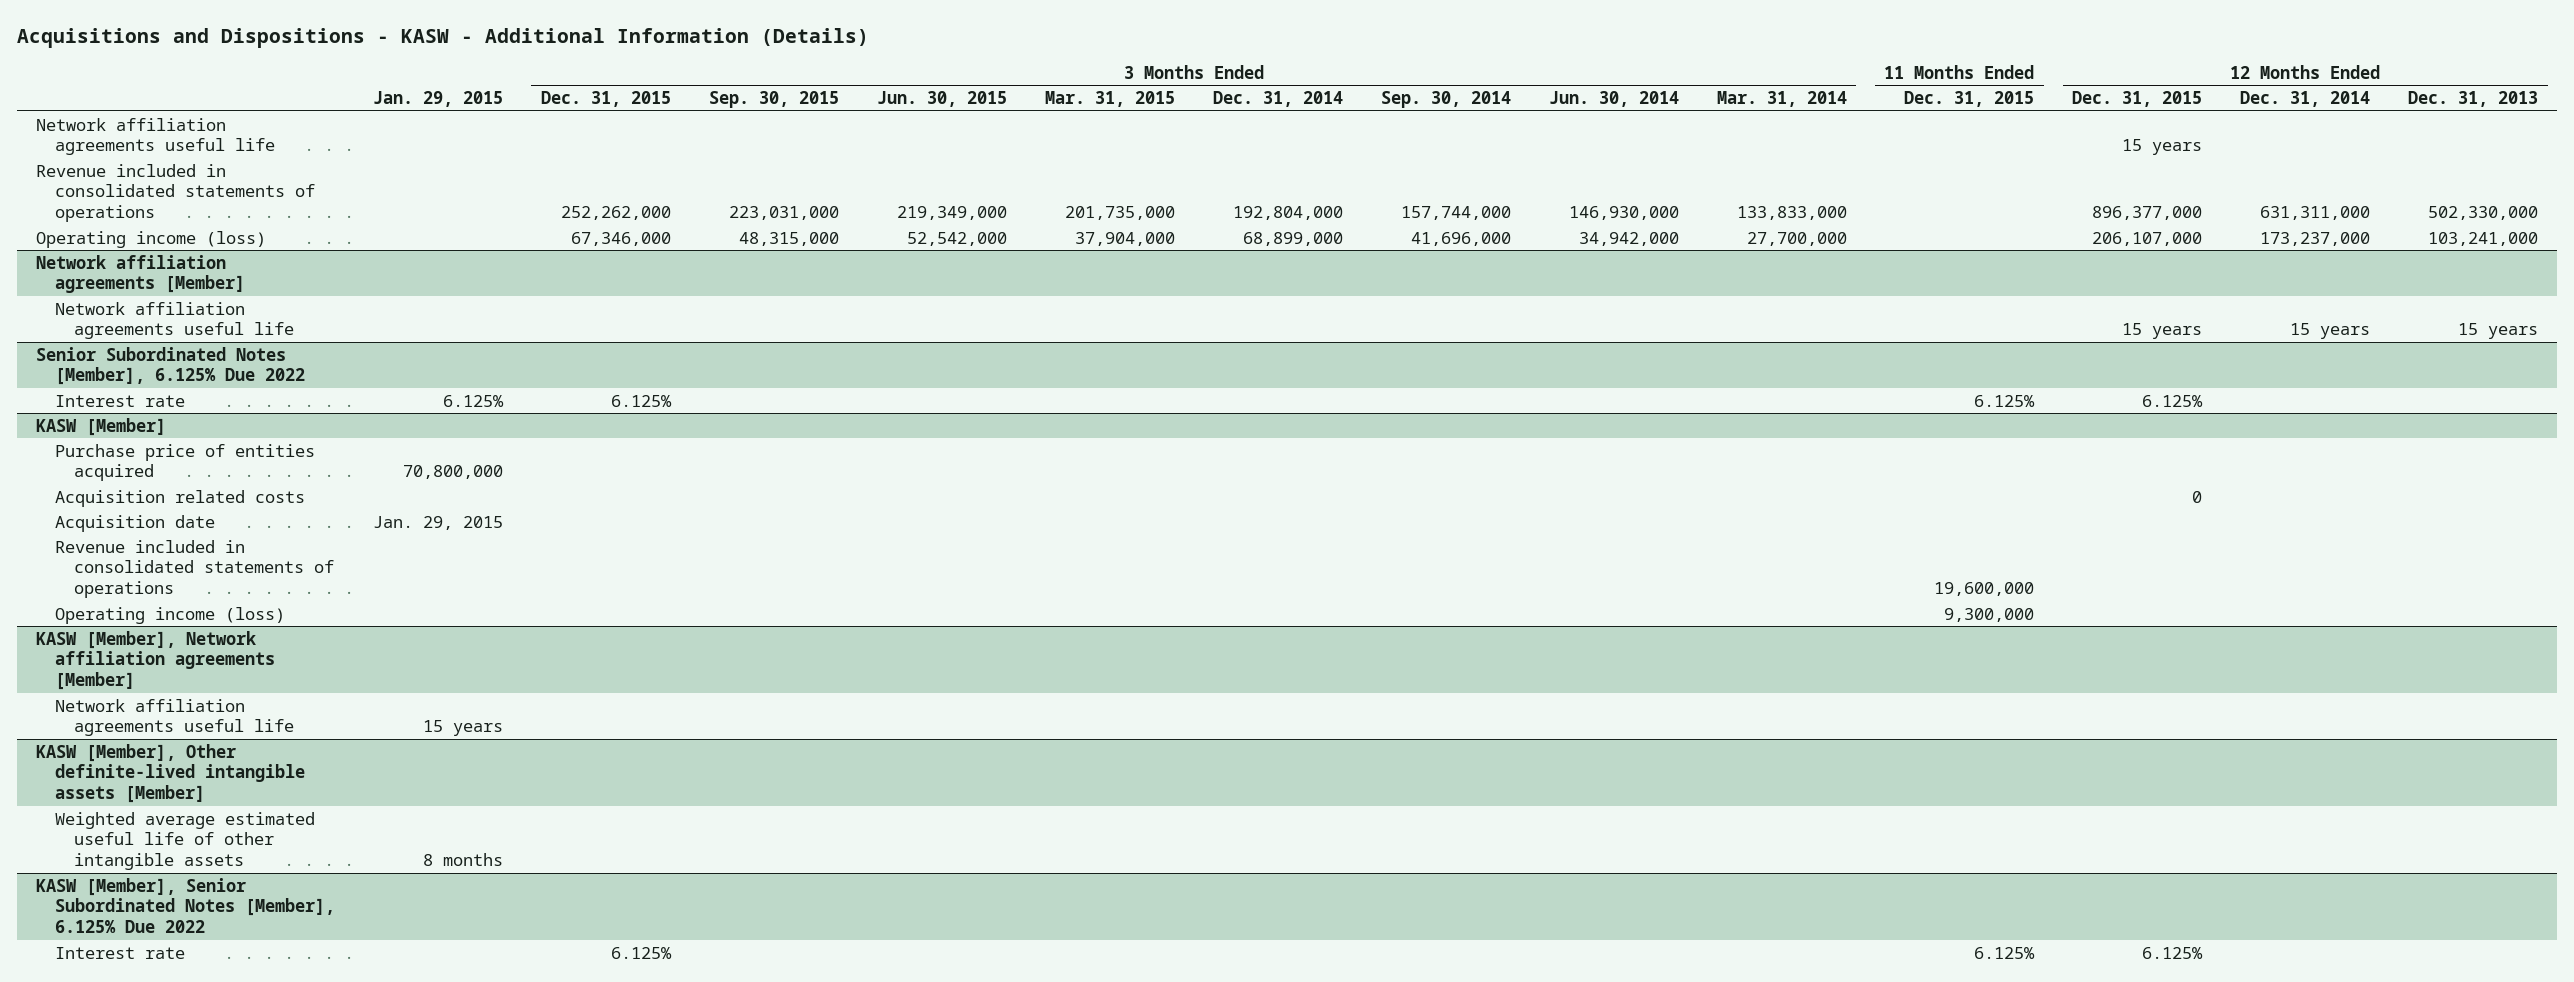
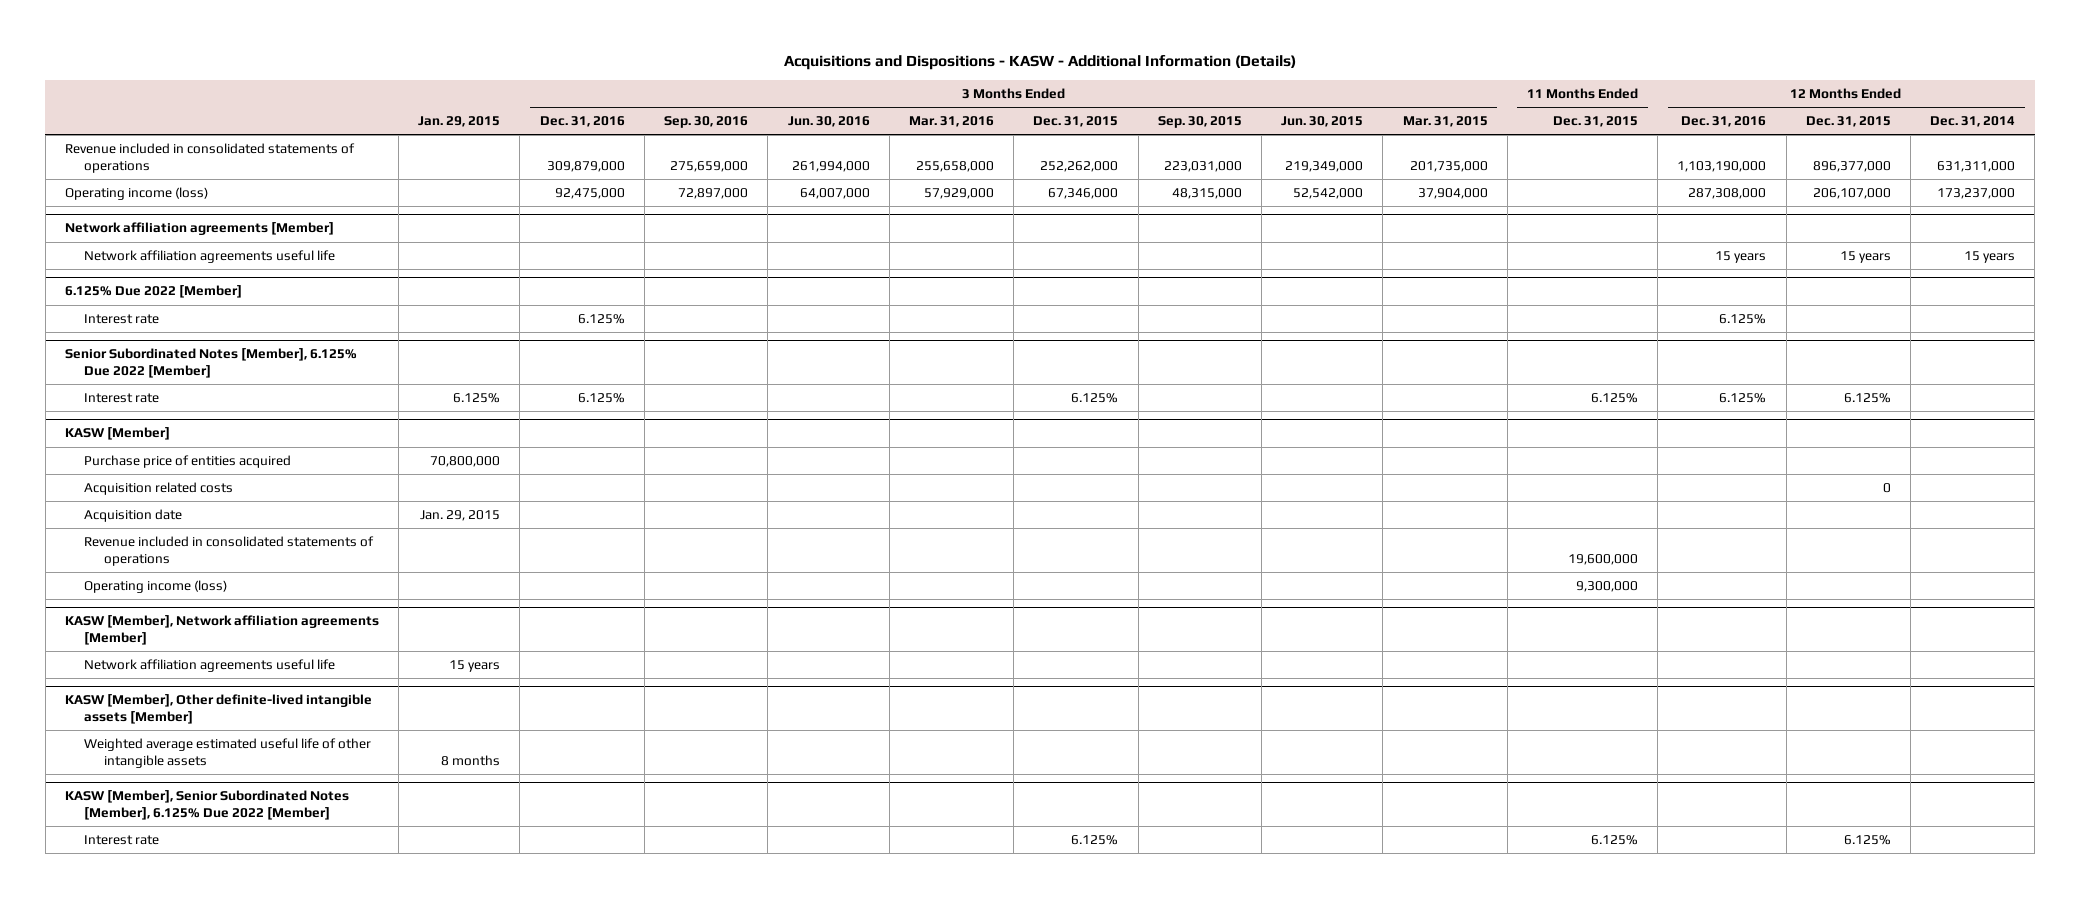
- | Jan. 29, 2015 | 3 Months Ended Dec. 31, 2015 | 3 Months Ended Sep. 30, 2015 | 3 Months Ended Jun. 30, 2015 | 3 Months Ended Mar. 31, 2015 | 3 Months Ended Dec. 31, 2014 | 3 Months Ended Sep. 30, 2014 | 3 Months Ended Jun. 30, 2014 | 3 Months Ended Mar. 31, 2014 | 11 Months Ended Dec. 31, 2015 | 12 Months Ended Dec. 31, 2015 | 12 Months Ended Dec. 31, 2014 | 12 Months Ended Dec. 31, 2013
+ | Jan. 29, 2015 | 3 Months Ended Dec. 31, 2016 | 3 Months Ended Sep. 30, 2016 | 3 Months Ended Jun. 30, 2016 | 3 Months Ended Mar. 31, 2016 | 3 Months Ended Dec. 31, 2015 | 3 Months Ended Sep. 30, 2015 | 3 Months Ended Jun. 30, 2015 | 3 Months Ended Mar. 31, 2015 | 11 Months Ended Dec. 31, 2015 | 12 Months Ended Dec. 31, 2016 | 12 Months Ended Dec. 31, 2015 | 12 Months Ended Dec. 31, 2014
- Network affiliation agreements useful life | | | | | | | | | | | 15 years | |
- Senior Subordinated Notes [Member], 6.125% Due 2022
+ 6.125% Due 2022 [Member]
+ Interest rate | | 6.125% | | | | | | | | | 6.125% | |
+ Senior Subordinated Notes [Member], 6.125% Due 2022 [Member]
- KASW [Member], Senior Subordinated Notes [Member], 6.125% Due 2022
+ KASW [Member], Senior Subordinated Notes [Member], 6.125% Due 2022 [Member]

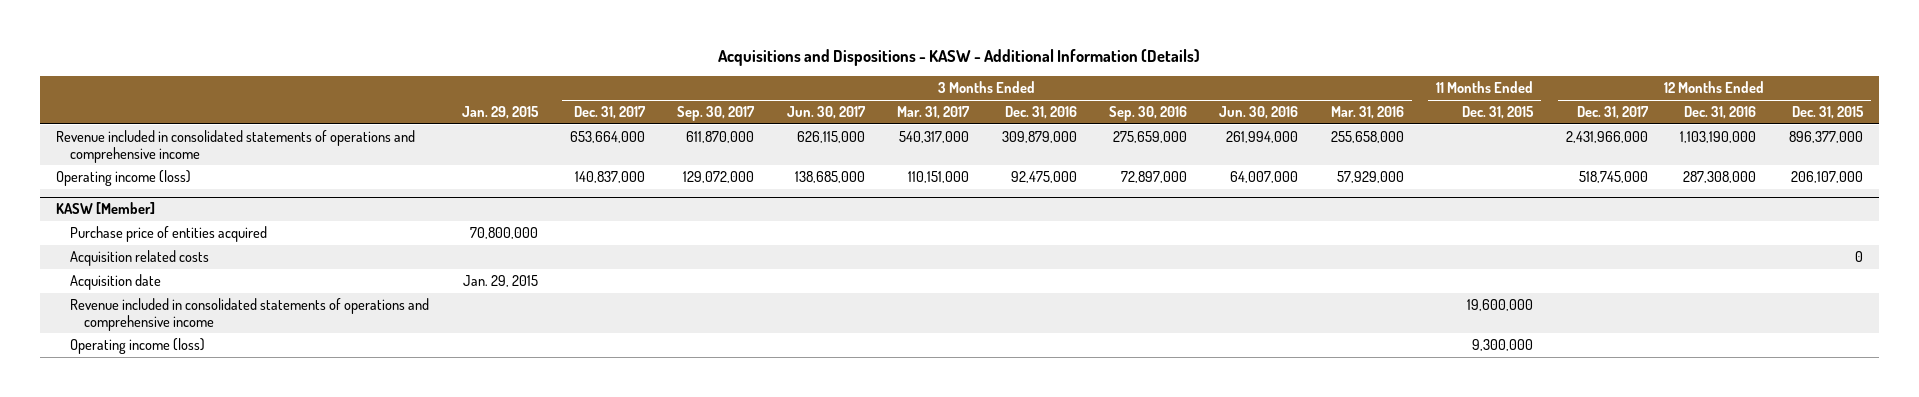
- | Jan. 29, 2015 | 3 Months Ended Dec. 31, 2016 | 3 Months Ended Sep. 30, 2016 | 3 Months Ended Jun. 30, 2016 | 3 Months Ended Mar. 31, 2016 | 3 Months Ended Dec. 31, 2015 | 3 Months Ended Sep. 30, 2015 | 3 Months Ended Jun. 30, 2015 | 3 Months Ended Mar. 31, 2015 | 11 Months Ended Dec. 31, 2015 | 12 Months Ended Dec. 31, 2016 | 12 Months Ended Dec. 31, 2015 | 12 Months Ended Dec. 31, 2014
+ | Jan. 29, 2015 | 3 Months Ended Dec. 31, 2017 | 3 Months Ended Sep. 30, 2017 | 3 Months Ended Jun. 30, 2017 | 3 Months Ended Mar. 31, 2017 | 3 Months Ended Dec. 31, 2016 | 3 Months Ended Sep. 30, 2016 | 3 Months Ended Jun. 30, 2016 | 3 Months Ended Mar. 31, 2016 | 11 Months Ended Dec. 31, 2015 | 12 Months Ended Dec. 31, 2017 | 12 Months Ended Dec. 31, 2016 | 12 Months Ended Dec. 31, 2015
- Revenue included in consolidated statements of operations | | 309,879,000 | 275,659,000 | 261,994,000 | 255,658,000 | 252,262,000 | 223,031,000 | 219,349,000 | 201,735,000 | | 1,103,190,000 | 896,377,000 | 631,311,000
+ Revenue included in consolidated statements of operations and comprehensive income | | 653,664,000 | 611,870,000 | 626,115,000 | 540,317,000 | 309,879,000 | 275,659,000 | 261,994,000 | 255,658,000 | | 2,431,966,000 | 1,103,190,000 | 896,377,000
- Network affiliation agreements [Member]
- Network affiliation agreements useful life | | | | | | | | | | | 15 years | 15 years | 15 years
- 6.125% Due 2022 [Member]
- Interest rate | | 6.125% | | | | | | | | | 6.125% | |
- Senior Subordinated Notes [Member], 6.125% Due 2022 [Member]
- Interest rate | 6.125% | 6.125% | | | | 6.125% | | | | 6.125% | 6.125% | 6.125% |
@ KASW [Member]
- Revenue included in consolidated statements of operations | | | | | | | | | | 19,600,000 | | |
+ Revenue included in consolidated statements of operations and comprehensive income | | | | | | | | | | 19,600,000 | | |
- KASW [Member], Network affiliation agreements [Member]
- Network affiliation agreements useful life | 15 years | | | | | | | | | | | |
- KASW [Member], Other definite-lived intangible assets [Member]
- Weighted average estimated useful life of other intangible assets | 8 months | | | | | | | | | | | |
- KASW [Member], Senior Subordinated Notes [Member], 6.125% Due 2022 [Member]
- Interest rate | | | | | | 6.125% | | | | 6.125% | | 6.125% |

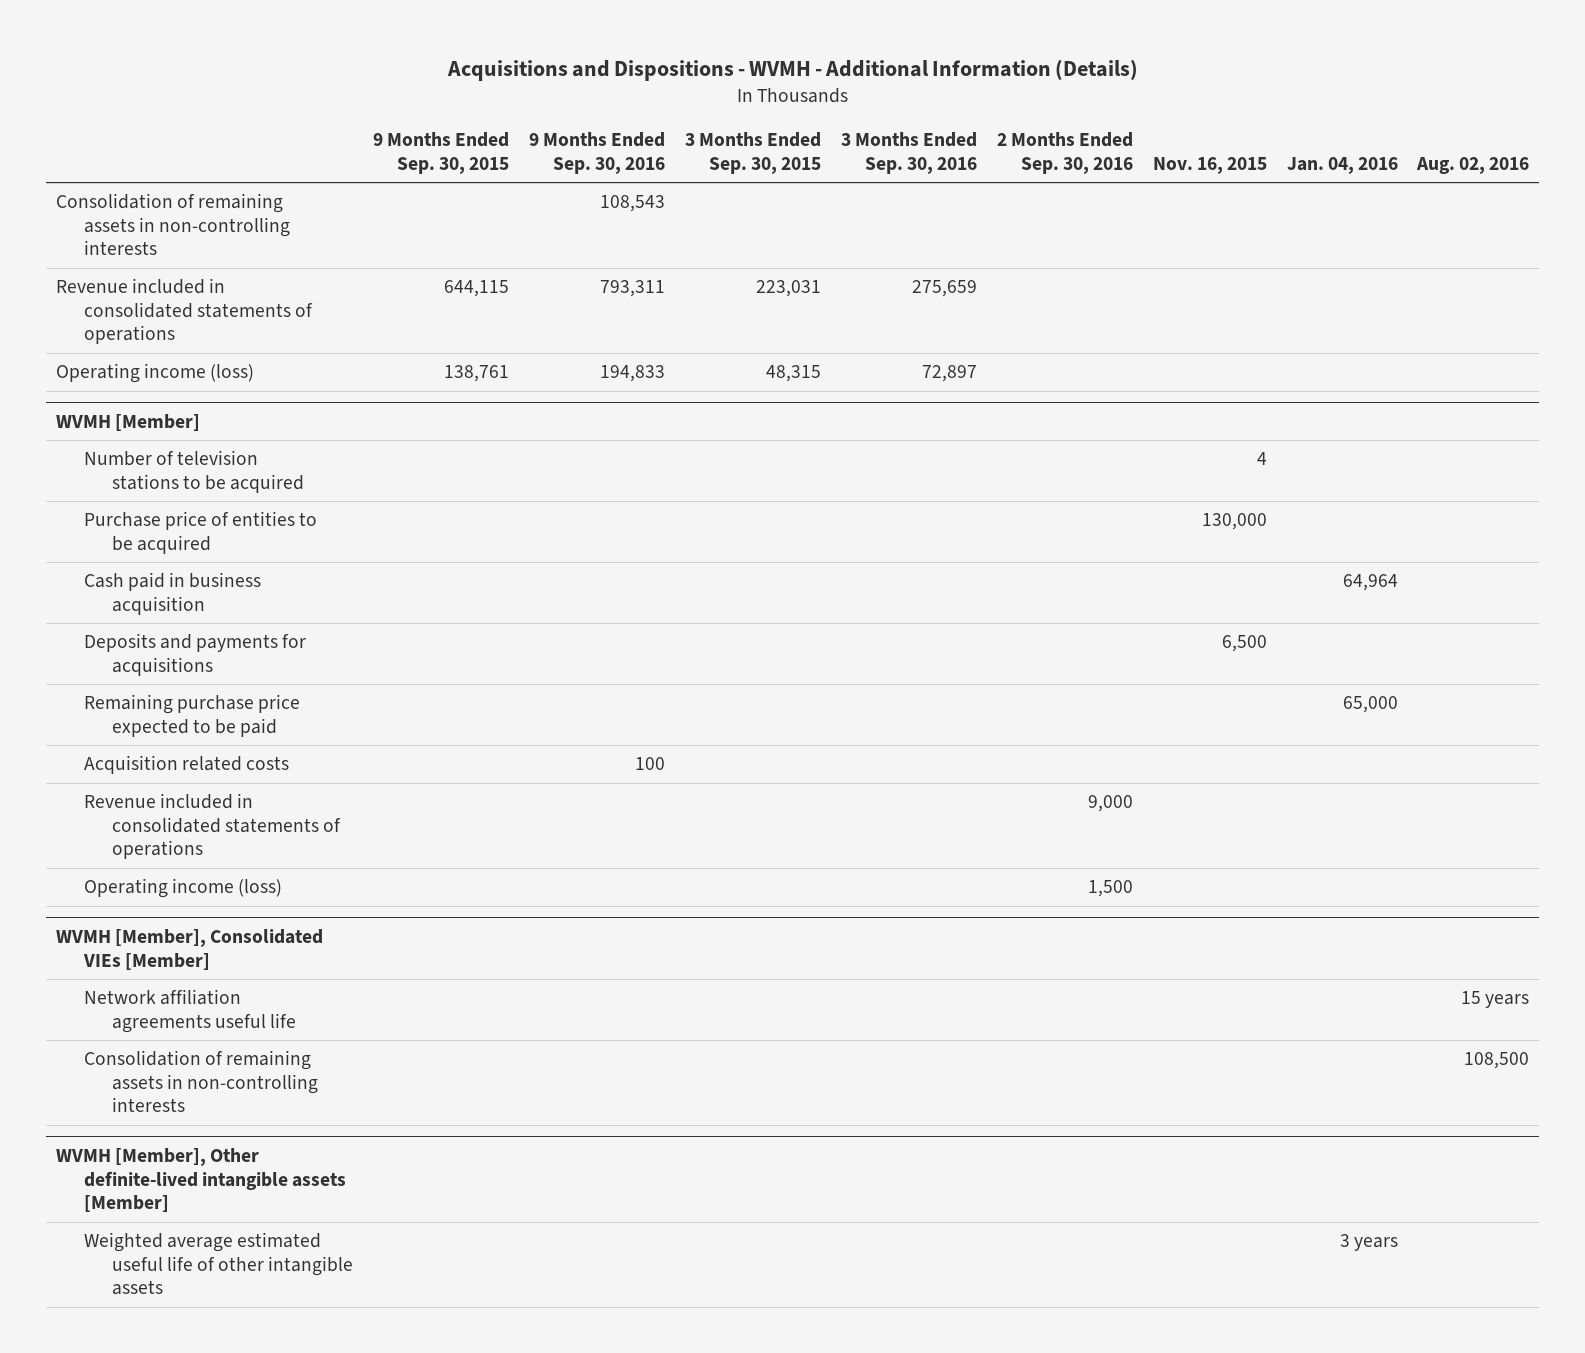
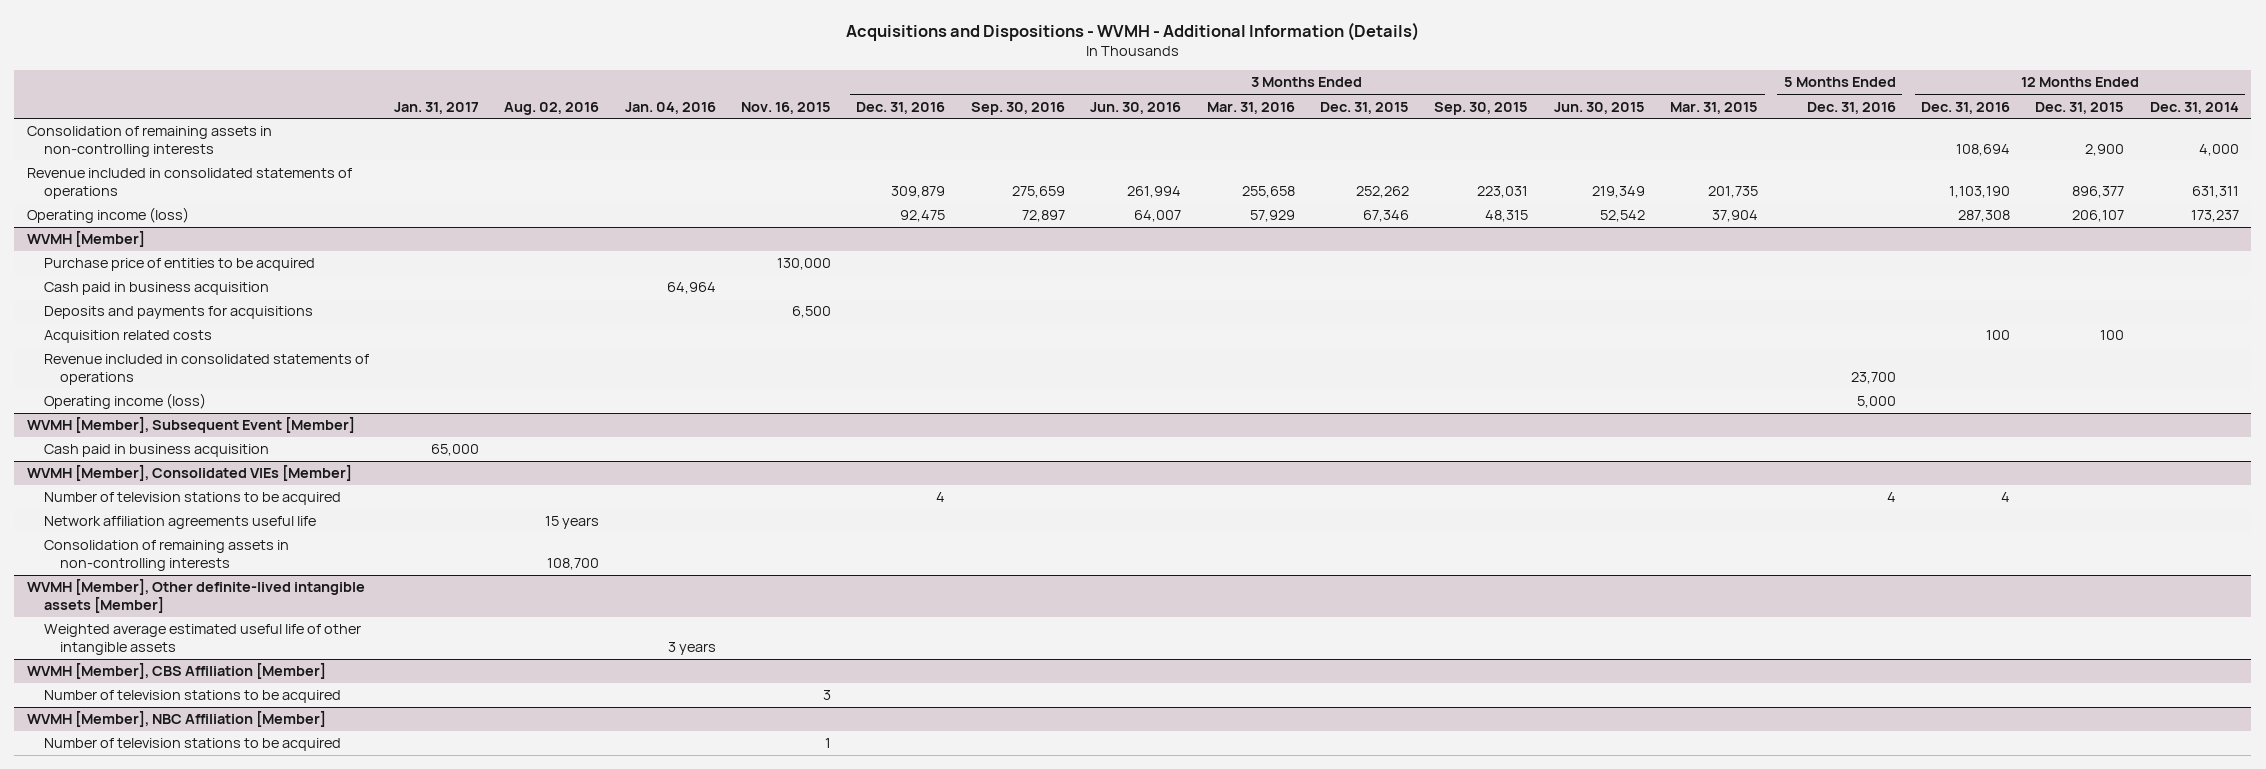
- | 9 Months Ended Sep. 30, 2015 | 9 Months Ended Sep. 30, 2016 | 3 Months Ended Sep. 30, 2015 | 3 Months Ended Sep. 30, 2016 | 2 Months Ended Sep. 30, 2016 | Nov. 16, 2015 | Jan. 04, 2016 | Aug. 02, 2016
+ | Jan. 31, 2017 | Aug. 02, 2016 | Jan. 04, 2016 | Nov. 16, 2015 | 3 Months Ended Dec. 31, 2016 | 3 Months Ended Sep. 30, 2016 | 3 Months Ended Jun. 30, 2016 | 3 Months Ended Mar. 31, 2016 | 3 Months Ended Dec. 31, 2015 | 3 Months Ended Sep. 30, 2015 | 3 Months Ended Jun. 30, 2015 | 3 Months Ended Mar. 31, 2015 | 5 Months Ended Dec. 31, 2016 | 12 Months Ended Dec. 31, 2016 | 12 Months Ended Dec. 31, 2015 | 12 Months Ended Dec. 31, 2014
@ WVMH [Member]
- Number of television stations to be acquired | | | | | | 4 | |
- Remaining purchase price expected to be paid | | | | | | | 65,000 |
+ WVMH [Member], Subsequent Event [Member]
+ Cash paid in business acquisition | 65,000 | | | | | | | | | | | | | | |
@ WVMH [Member], Consolidated VIEs [Member]
+ Number of television stations to be acquired | | | | | 4 | | | | | | | | 4 | 4 | |
- Consolidation of remaining assets in non-controlling interests | | | | | | | | 108,500
+ Consolidation of remaining assets in non-controlling interests | | 108,700 | | | | | | | | | | | | | |
+ WVMH [Member], CBS Affiliation [Member]
+ Number of television stations to be acquired | | | | 3 | | | | | | | | | | | |
+ WVMH [Member], NBC Affiliation [Member]
+ Number of television stations to be acquired | | | | 1 | | | | | | | | | | | |

